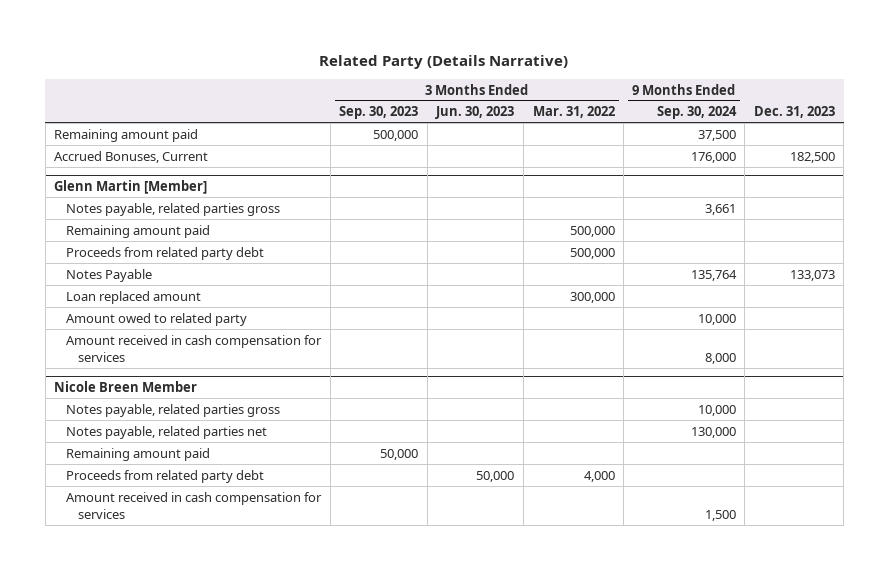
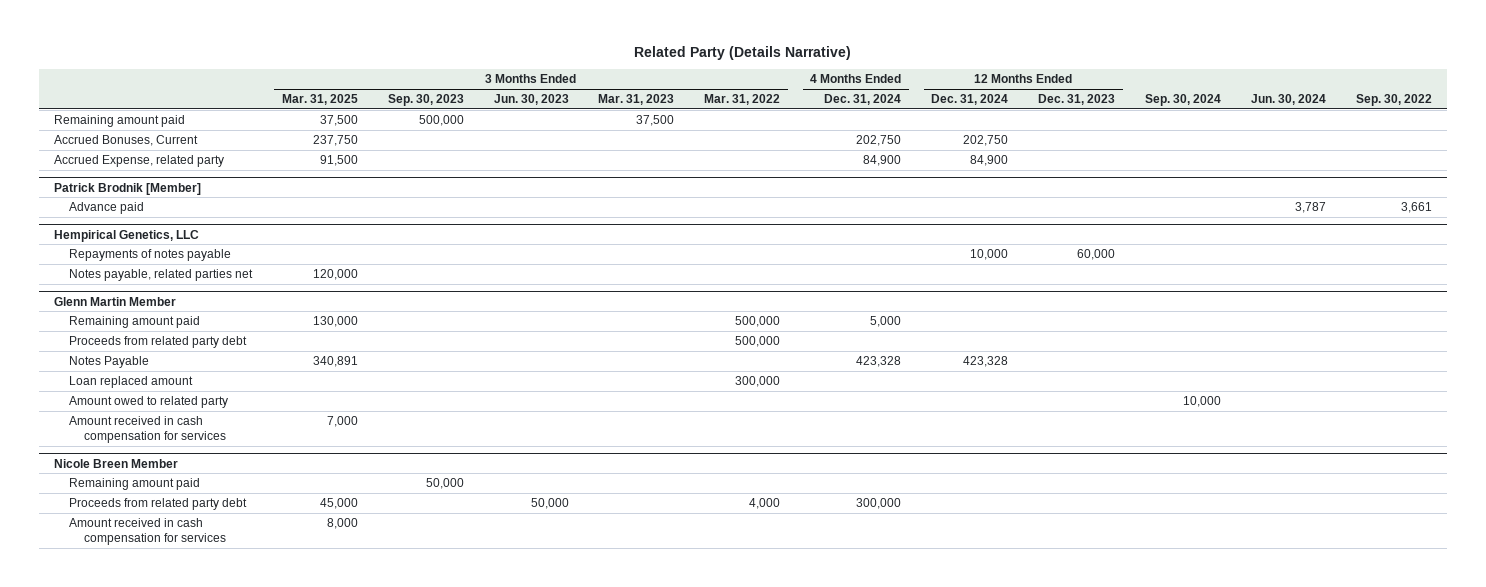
- | 3 Months Ended Sep. 30, 2023 | 3 Months Ended Jun. 30, 2023 | 3 Months Ended Mar. 31, 2022 | 9 Months Ended Sep. 30, 2024 | Dec. 31, 2023
+ | 3 Months Ended Mar. 31, 2025 | 3 Months Ended Sep. 30, 2023 | 3 Months Ended Jun. 30, 2023 | 3 Months Ended Mar. 31, 2023 | 3 Months Ended Mar. 31, 2022 | 4 Months Ended Dec. 31, 2024 | 12 Months Ended Dec. 31, 2024 | 12 Months Ended Dec. 31, 2023 | Sep. 30, 2024 | Jun. 30, 2024 | Sep. 30, 2022
- Glenn Martin [Member]
- Notes payable, related parties gross | | | | 3,661 |
+ Accrued Expense, related party | 91,500 | | | | | 84,900 | 84,900 | | | |
+ Patrick Brodnik [Member]
+ Advance paid | | | | | | | | | | 3,787 | 3,661
+ Hempirical Genetics, LLC
+ Repayments of notes payable | | | | | | | 10,000 | 60,000 | | |
+ Notes payable, related parties net | 120,000 | | | | | | | | | |
+ Glenn Martin Member
@ Nicole Breen Member
- Notes payable, related parties gross | | | | 10,000 |
- Notes payable, related parties net | | | | 130,000 |

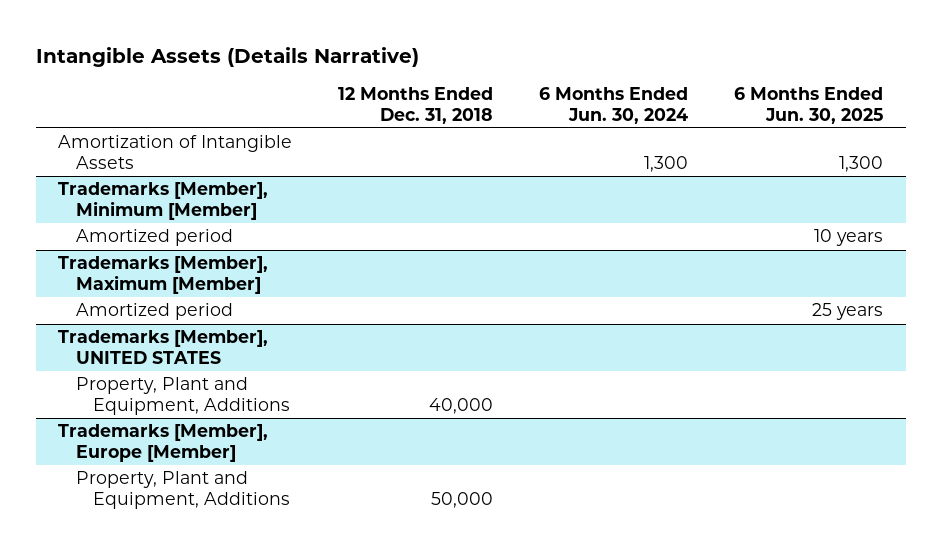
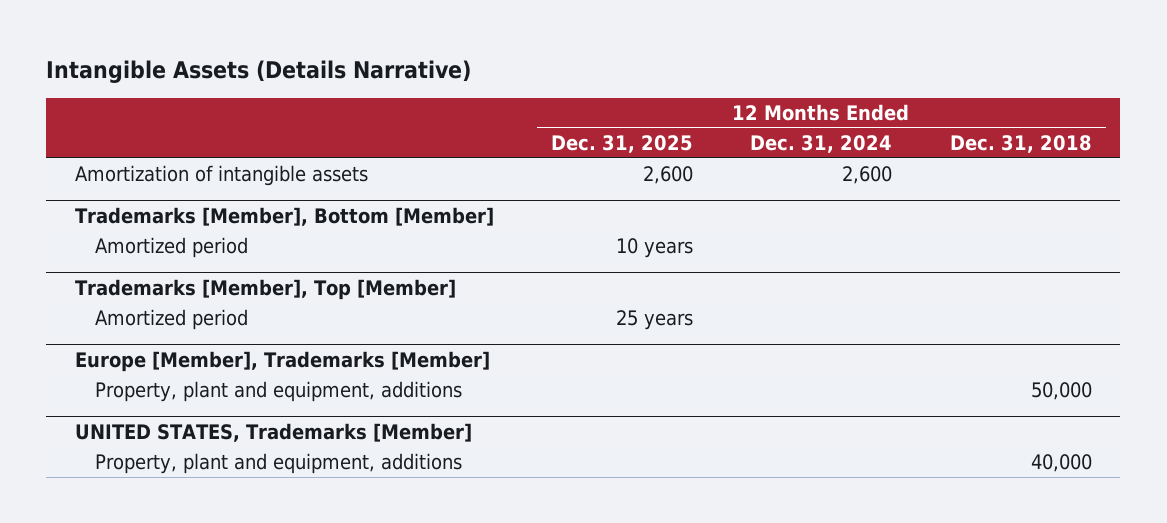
- | 12 Months Ended Dec. 31, 2018 | 6 Months Ended Jun. 30, 2024 | 6 Months Ended Jun. 30, 2025
+ | 12 Months Ended Dec. 31, 2025 | 12 Months Ended Dec. 31, 2024 | 12 Months Ended Dec. 31, 2018
- Amortization of Intangible Assets | | 1,300 | 1,300
- Trademarks [Member], Minimum [Member]
- Amortized period | | | 10 years
- Trademarks [Member], Maximum [Member]
- Amortized period | | | 25 years
- Trademarks [Member], UNITED STATES
- Property, Plant and Equipment, Additions | 40,000 | |
- Trademarks [Member], Europe [Member]
- Property, Plant and Equipment, Additions | 50,000 | |
+ Amortization of intangible assets | 2,600 | 2,600 |
+ Trademarks [Member], Bottom [Member]
+ Amortized period | 10 years | |
+ Trademarks [Member], Top [Member]
+ Amortized period | 25 years | |
+ Europe [Member], Trademarks [Member]
+ Property, plant and equipment, additions | | | 50,000
+ UNITED STATES, Trademarks [Member]
+ Property, plant and equipment, additions | | | 40,000

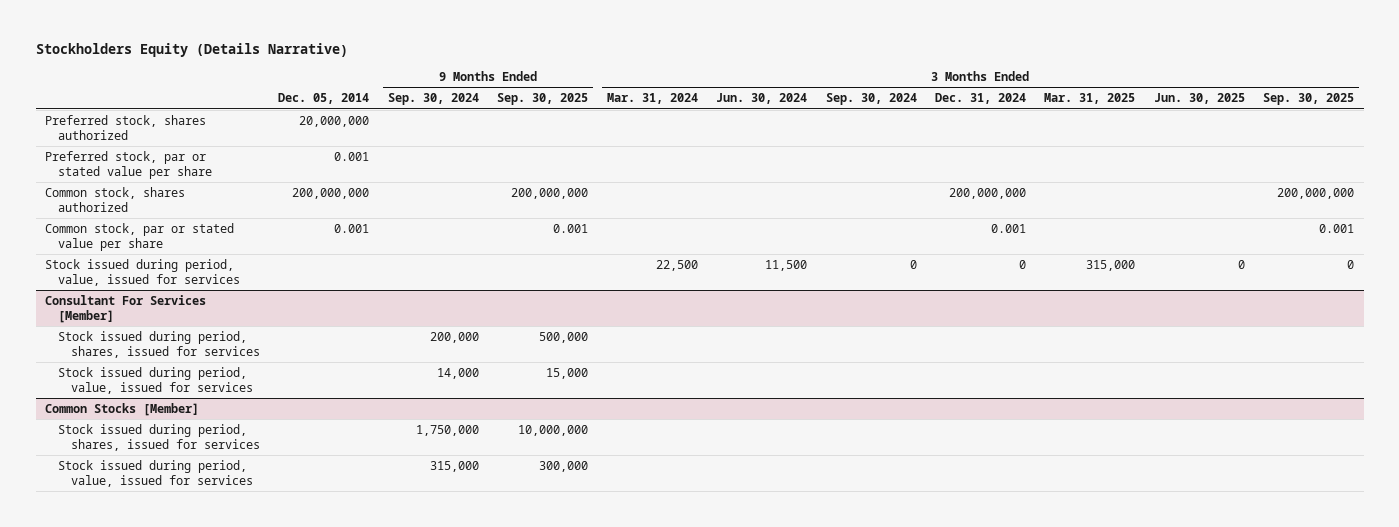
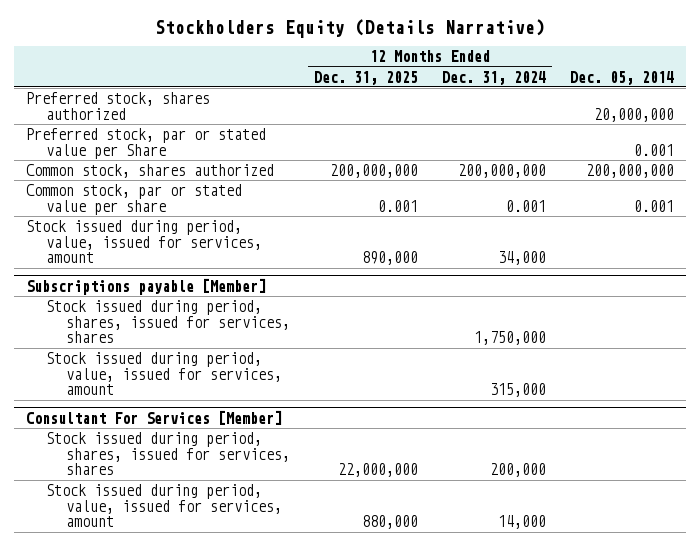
- | Dec. 05, 2014 | 9 Months Ended Sep. 30, 2024 | 9 Months Ended Sep. 30, 2025 | 3 Months Ended Mar. 31, 2024 | 3 Months Ended Jun. 30, 2024 | 3 Months Ended Sep. 30, 2024 | 3 Months Ended Dec. 31, 2024 | 3 Months Ended Mar. 31, 2025 | 3 Months Ended Jun. 30, 2025 | 3 Months Ended Sep. 30, 2025
+ | 12 Months Ended Dec. 31, 2025 | 12 Months Ended Dec. 31, 2024 | Dec. 05, 2014
- Preferred stock, par or stated value per share | 0.001 | | | | | | | | |
+ Preferred stock, par or stated value per Share | | | 0.001
- Stock issued during period, value, issued for services | | | | 22,500 | 11,500 | 0 | 0 | 315,000 | 0 | 0
+ Stock issued during period, value, issued for services, amount | 890,000 | 34,000 |
+ Subscriptions payable [Member]
+ Stock issued during period, shares, issued for services, shares | | 1,750,000 |
+ Stock issued during period, value, issued for services, amount | | 315,000 |
@ Consultant For Services [Member]
- Stock issued during period, shares, issued for services | | 200,000 | 500,000 | | | | | | |
- Stock issued during period, value, issued for services | | 14,000 | 15,000 | | | | | | |
- Common Stocks [Member]
- Stock issued during period, shares, issued for services | | 1,750,000 | 10,000,000 | | | | | | |
- Stock issued during period, value, issued for services | | 315,000 | 300,000 | | | | | | |
@ Consultant For Services [Member]
+ Stock issued during period, shares, issued for services, shares | 22,000,000 | 200,000 |
+ Stock issued during period, value, issued for services, amount | 880,000 | 14,000 |

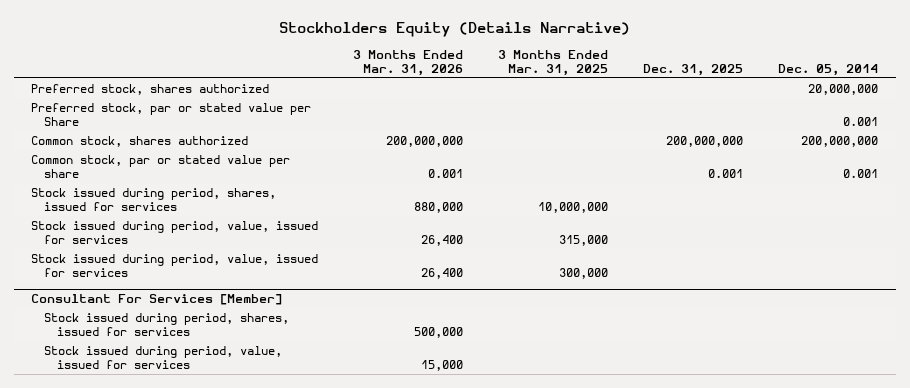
- | 12 Months Ended Dec. 31, 2025 | 12 Months Ended Dec. 31, 2024 | Dec. 05, 2014
+ | 3 Months Ended Mar. 31, 2026 | 3 Months Ended Mar. 31, 2025 | Dec. 31, 2025 | Dec. 05, 2014
- Stock issued during period, value, issued for services, amount | 890,000 | 34,000 |
- Subscriptions payable [Member]
- Stock issued during period, shares, issued for services, shares | | 1,750,000 |
- Stock issued during period, value, issued for services, amount | | 315,000 |
+ Stock issued during period, shares, issued for services | 880,000 | 10,000,000 | |
+ Stock issued during period, value, issued for services | 26,400 | 315,000 | |
+ Stock issued during period, value, issued for services | 26,400 | 300,000 | |
@ Consultant For Services [Member]
- Stock issued during period, shares, issued for services, shares | 22,000,000 | 200,000 |
- Stock issued during period, value, issued for services, amount | 880,000 | 14,000 |
+ Stock issued during period, shares, issued for services | 500,000 | | |
+ Stock issued during period, value, issued for services | 15,000 | | |

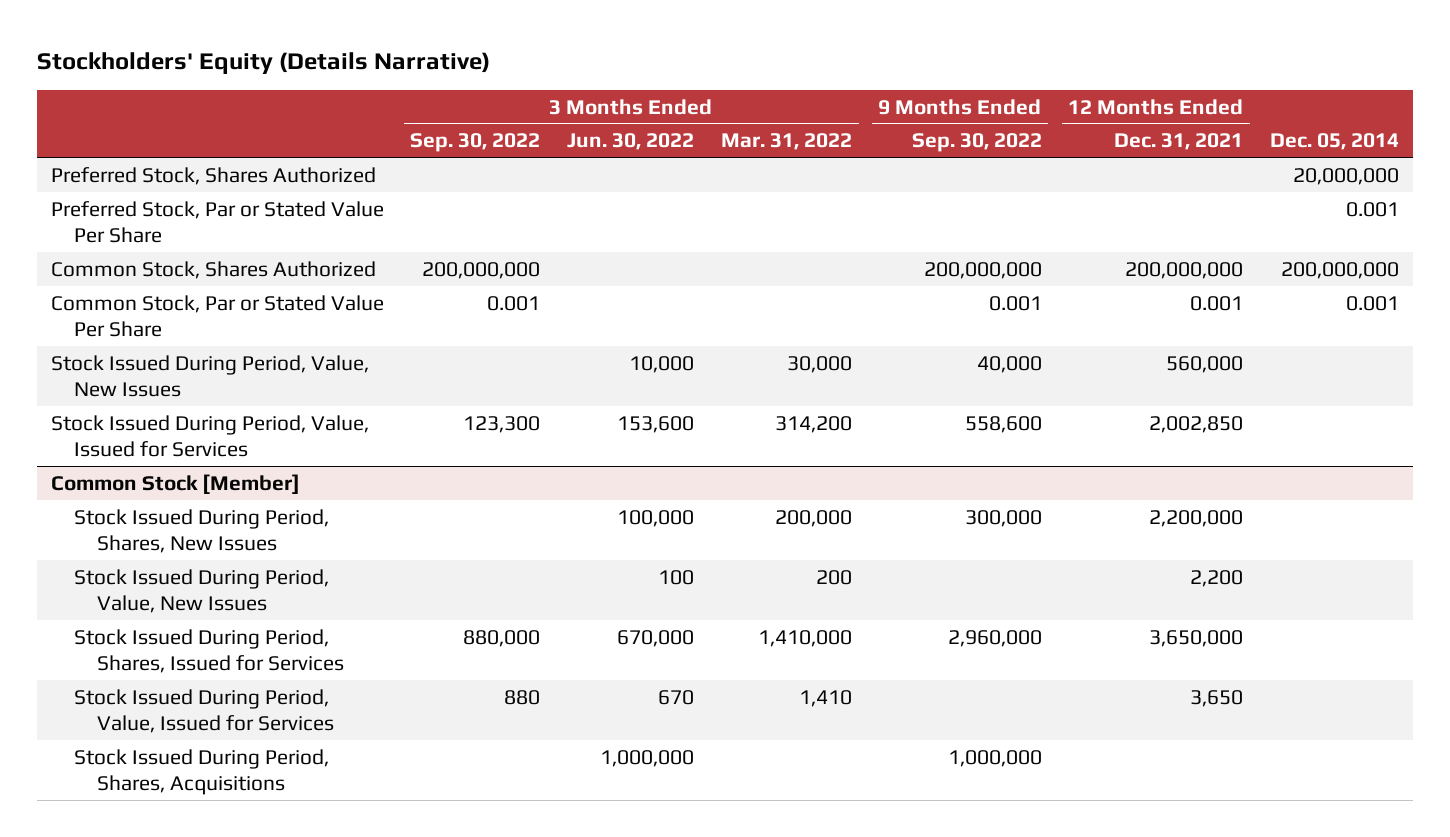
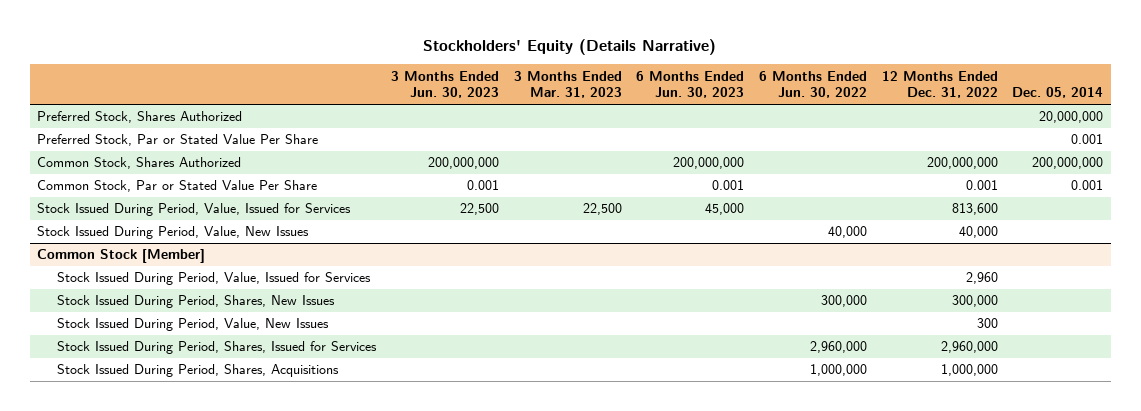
- | 3 Months Ended Sep. 30, 2022 | 3 Months Ended Jun. 30, 2022 | 3 Months Ended Mar. 31, 2022 | 9 Months Ended Sep. 30, 2022 | 12 Months Ended Dec. 31, 2021 | Dec. 05, 2014
+ | 3 Months Ended Jun. 30, 2023 | 3 Months Ended Mar. 31, 2023 | 6 Months Ended Jun. 30, 2023 | 6 Months Ended Jun. 30, 2022 | 12 Months Ended Dec. 31, 2022 | Dec. 05, 2014
moved down: Stock Issued During Period, Value, New Issues | | | | 40,000 | 40,000 |
@ Common Stock [Member]
moved up: Stock Issued During Period, Value, Issued for Services | | | | | 2,960 |

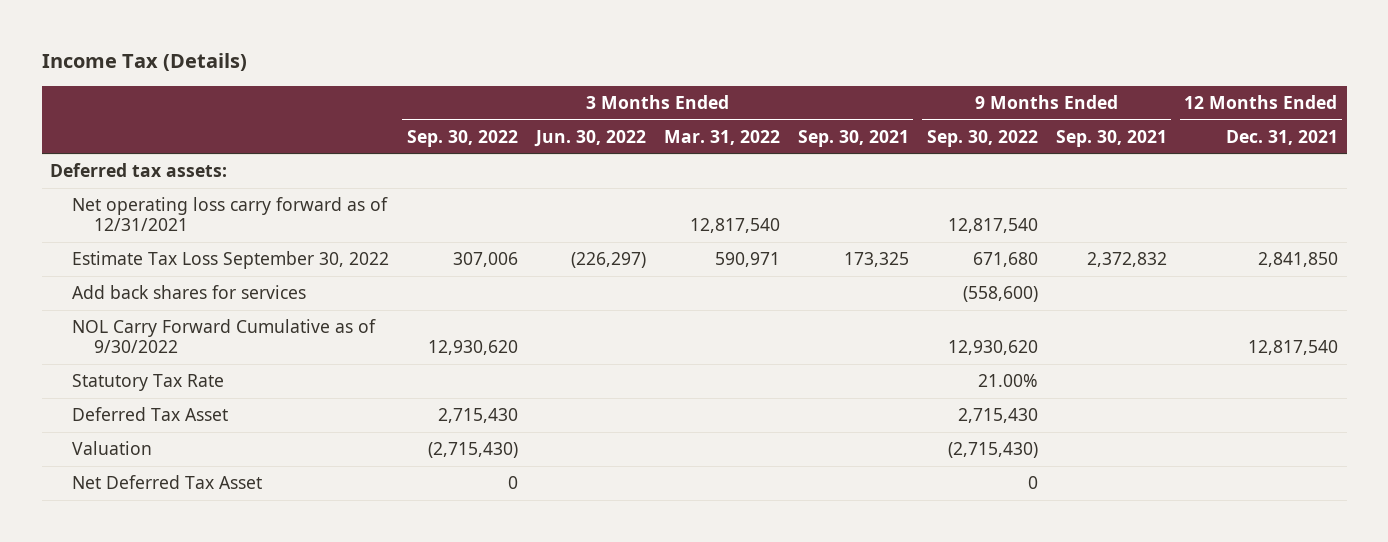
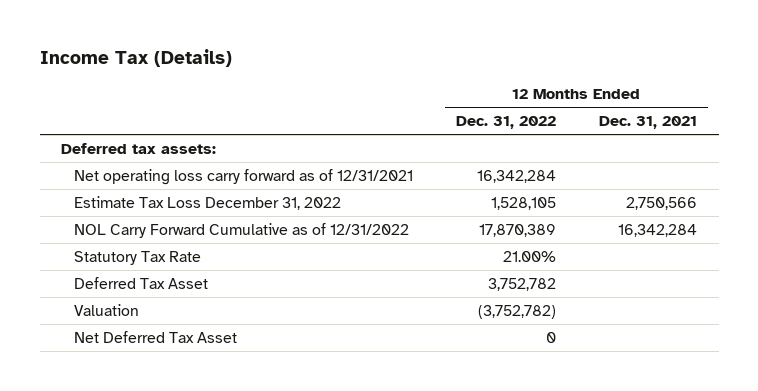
- | 3 Months Ended Sep. 30, 2022 | 3 Months Ended Jun. 30, 2022 | 3 Months Ended Mar. 31, 2022 | 3 Months Ended Sep. 30, 2021 | 9 Months Ended Sep. 30, 2022 | 9 Months Ended Sep. 30, 2021 | 12 Months Ended Dec. 31, 2021
+ | 12 Months Ended Dec. 31, 2022 | 12 Months Ended Dec. 31, 2021
- Estimate Tax Loss September 30, 2022 | 307,006 | (226,297) | 590,971 | 173,325 | 671,680 | 2,372,832 | 2,841,850
- Add back shares for services | | | | | (558,600) | |
- NOL Carry Forward Cumulative as of 9/30/2022 | 12,930,620 | | | | 12,930,620 | | 12,817,540
+ Estimate Tax Loss December 31, 2022 | 1,528,105 | 2,750,566
+ NOL Carry Forward Cumulative as of 12/31/2022 | 17,870,389 | 16,342,284

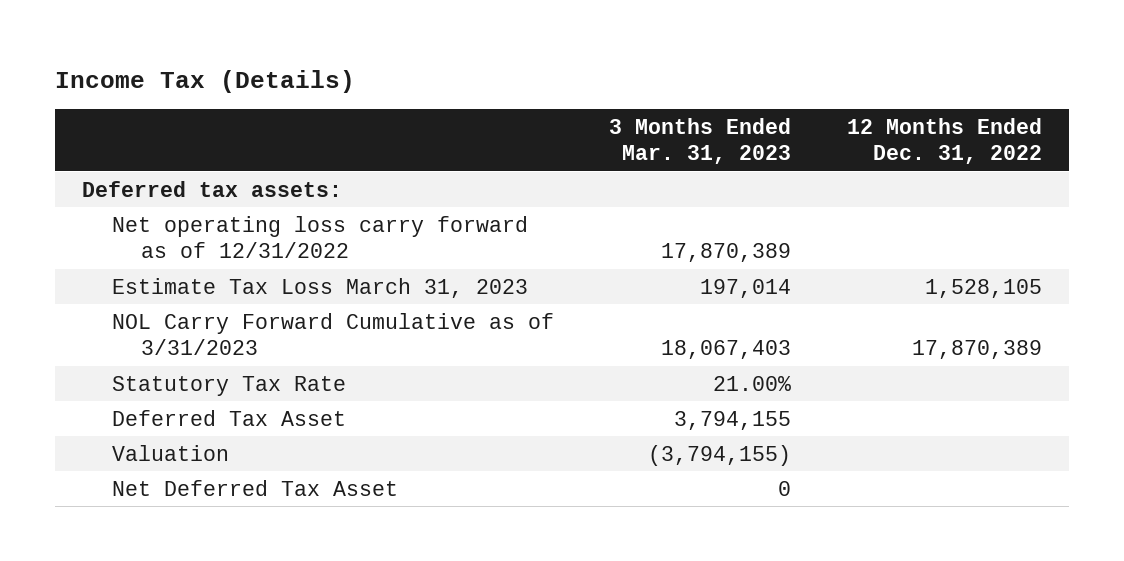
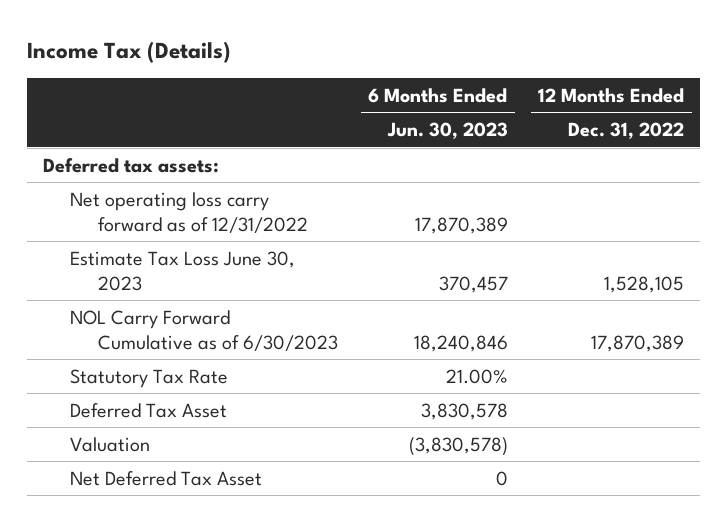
- | 3 Months Ended Mar. 31, 2023 | 12 Months Ended Dec. 31, 2022
+ | 6 Months Ended Jun. 30, 2023 | 12 Months Ended Dec. 31, 2022
- Estimate Tax Loss March 31, 2023 | 197,014 | 1,528,105
- NOL Carry Forward Cumulative as of 3/31/2023 | 18,067,403 | 17,870,389
+ Estimate Tax Loss June 30, 2023 | 370,457 | 1,528,105
+ NOL Carry Forward Cumulative as of 6/30/2023 | 18,240,846 | 17,870,389

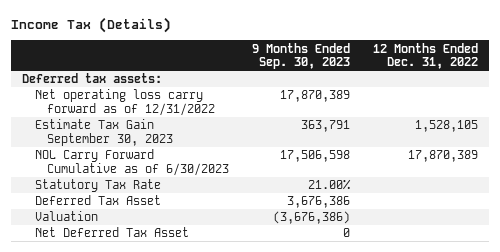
- | 6 Months Ended Jun. 30, 2023 | 12 Months Ended Dec. 31, 2022
+ | 9 Months Ended Sep. 30, 2023 | 12 Months Ended Dec. 31, 2022
- Estimate Tax Loss June 30, 2023 | 370,457 | 1,528,105
+ Estimate Tax Gain September 30, 2023 | 363,791 | 1,528,105

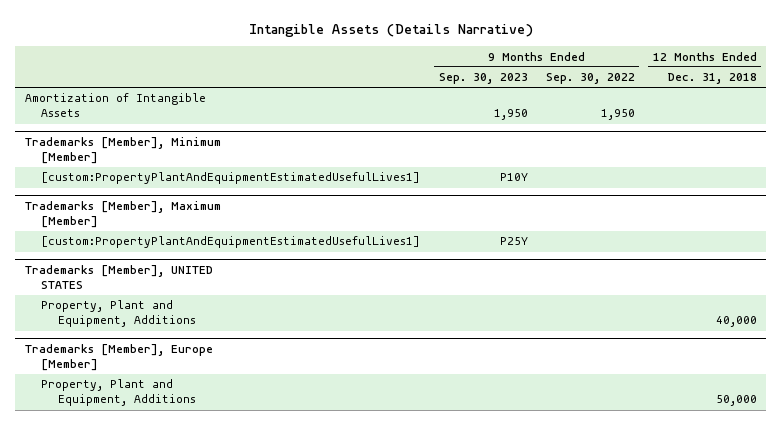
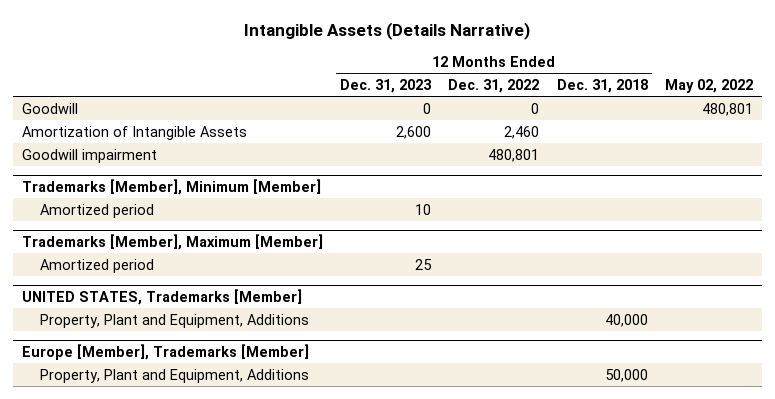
- | 9 Months Ended Sep. 30, 2023 | 9 Months Ended Sep. 30, 2022 | 12 Months Ended Dec. 31, 2018
+ | 12 Months Ended Dec. 31, 2023 | 12 Months Ended Dec. 31, 2022 | 12 Months Ended Dec. 31, 2018 | May 02, 2022
+ Goodwill | 0 | 0 | | 480,801
+ Goodwill impairment | | 480,801 | |
@ Trademarks [Member], Minimum [Member]
- [custom:PropertyPlantAndEquipmentEstimatedUsefulLives1] | P10Y | |
+ Amortized period | 10 | | |
@ Trademarks [Member], Maximum [Member]
- [custom:PropertyPlantAndEquipmentEstimatedUsefulLives1] | P25Y | |
- Trademarks [Member], UNITED STATES
@ Trademarks [Member], Maximum [Member]
+ Amortized period | 25 | | |
+ UNITED STATES, Trademarks [Member]
- Trademarks [Member], Europe [Member]
+ Europe [Member], Trademarks [Member]

